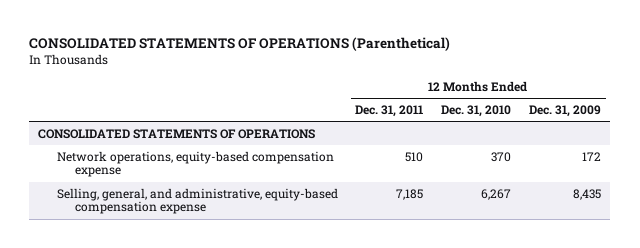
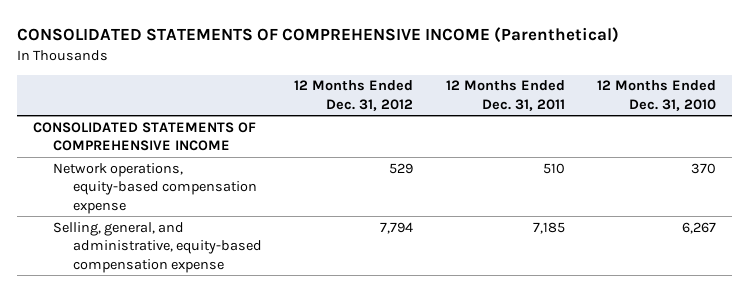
- CONSOLIDATED STATEMENTS OF OPERATIONS (Parenthetical)
+ CONSOLIDATED STATEMENTS OF COMPREHENSIVE INCOME (Parenthetical)
- | 12 Months Ended Dec. 31, 2011 | 12 Months Ended Dec. 31, 2010 | 12 Months Ended Dec. 31, 2009
+ | 12 Months Ended Dec. 31, 2012 | 12 Months Ended Dec. 31, 2011 | 12 Months Ended Dec. 31, 2010
- CONSOLIDATED STATEMENTS OF OPERATIONS
+ CONSOLIDATED STATEMENTS OF COMPREHENSIVE INCOME

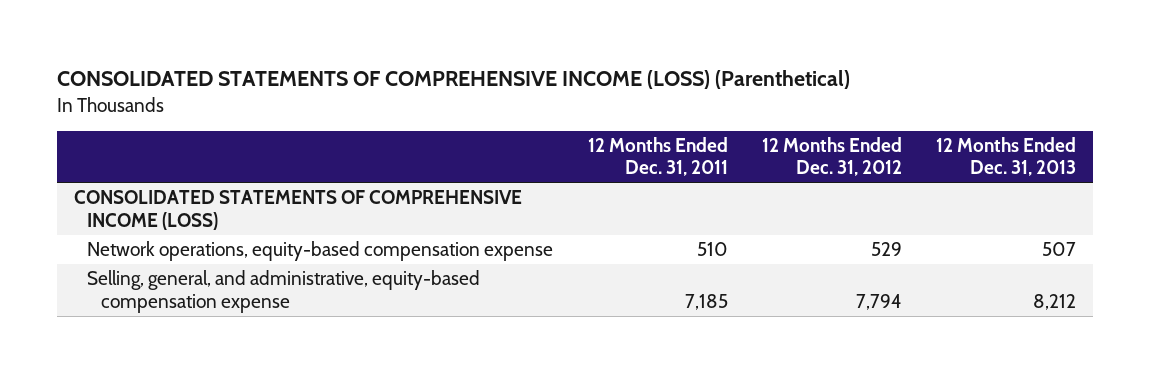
- CONSOLIDATED STATEMENTS OF COMPREHENSIVE INCOME (Parenthetical)
+ CONSOLIDATED STATEMENTS OF COMPREHENSIVE INCOME (LOSS) (Parenthetical)
- | 12 Months Ended Dec. 31, 2012 | 12 Months Ended Dec. 31, 2011 | 12 Months Ended Dec. 31, 2010
+ | 12 Months Ended Dec. 31, 2011 | 12 Months Ended Dec. 31, 2012 | 12 Months Ended Dec. 31, 2013
- CONSOLIDATED STATEMENTS OF COMPREHENSIVE INCOME
+ CONSOLIDATED STATEMENTS OF COMPREHENSIVE INCOME (LOSS)

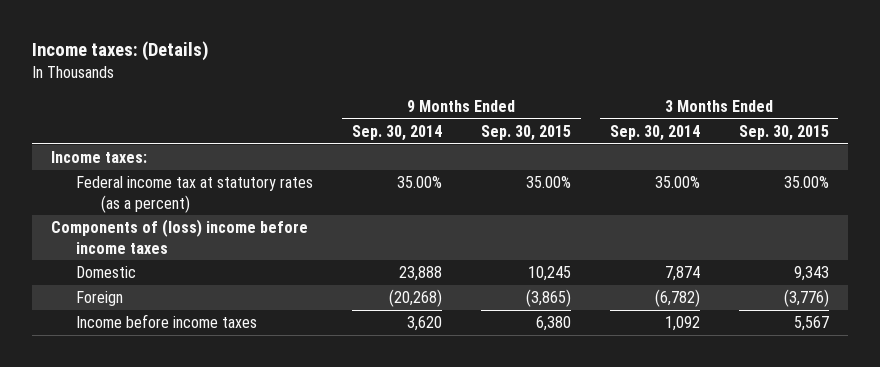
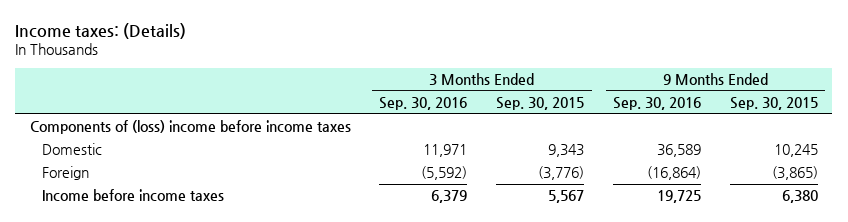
- | 9 Months Ended Sep. 30, 2014 | 9 Months Ended Sep. 30, 2015 | 3 Months Ended Sep. 30, 2014 | 3 Months Ended Sep. 30, 2015
+ | 3 Months Ended Sep. 30, 2016 | 3 Months Ended Sep. 30, 2015 | 9 Months Ended Sep. 30, 2016 | 9 Months Ended Sep. 30, 2015
- Income taxes:
- Federal income tax at statutory rates (as a percent) | 35.00% | 35.00% | 35.00% | 35.00%

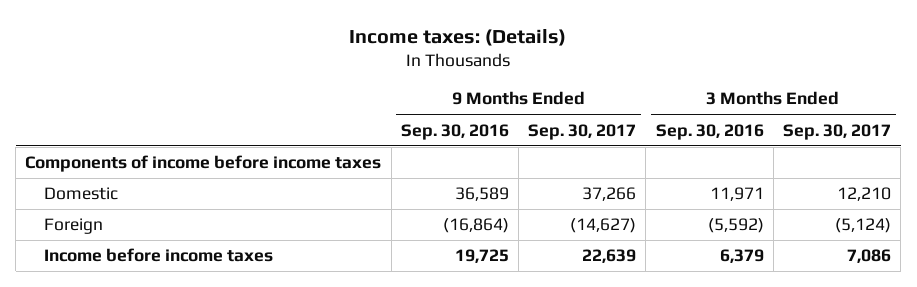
- | 3 Months Ended Sep. 30, 2016 | 3 Months Ended Sep. 30, 2015 | 9 Months Ended Sep. 30, 2016 | 9 Months Ended Sep. 30, 2015
+ | 9 Months Ended Sep. 30, 2016 | 9 Months Ended Sep. 30, 2017 | 3 Months Ended Sep. 30, 2016 | 3 Months Ended Sep. 30, 2017
- Components of (loss) income before income taxes
+ Components of income before income taxes

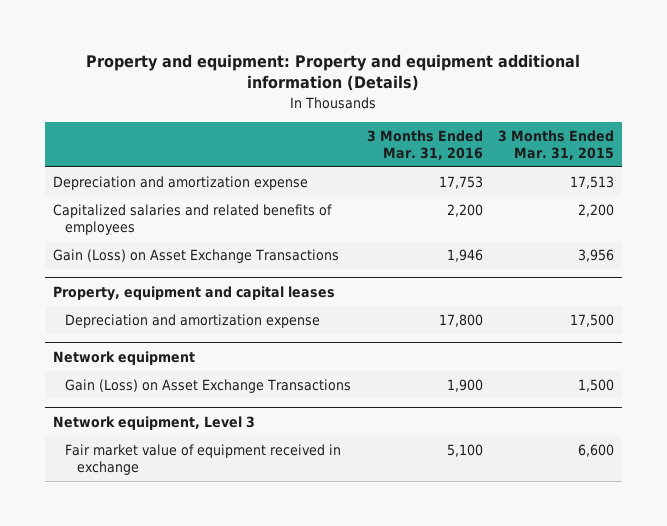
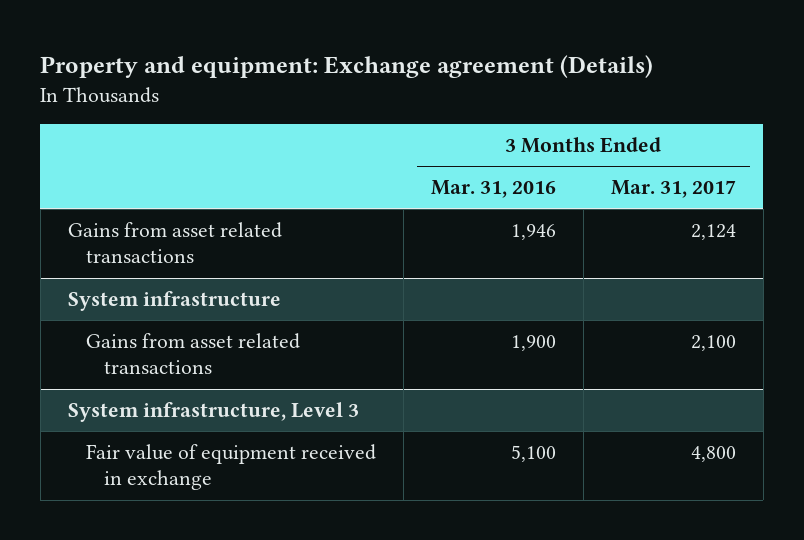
- Property and equipment: Property and equipment additional information (Details)
+ Property and equipment: Exchange agreement (Details)
- | 3 Months Ended Mar. 31, 2016 | 3 Months Ended Mar. 31, 2015
+ | 3 Months Ended Mar. 31, 2016 | 3 Months Ended Mar. 31, 2017
- Depreciation and amortization expense | 17,753 | 17,513
- Capitalized salaries and related benefits of employees | 2,200 | 2,200
- Gain (Loss) on Asset Exchange Transactions | 1,946 | 3,956
- Property, equipment and capital leases
- Depreciation and amortization expense | 17,800 | 17,500
- Network equipment
- Gain (Loss) on Asset Exchange Transactions | 1,900 | 1,500
- Network equipment, Level 3
- Fair market value of equipment received in exchange | 5,100 | 6,600
+ Gains from asset related transactions | 1,946 | 2,124
+ System infrastructure
+ Gains from asset related transactions | 1,900 | 2,100
+ System infrastructure, Level 3
+ Fair value of equipment received in exchange | 5,100 | 4,800

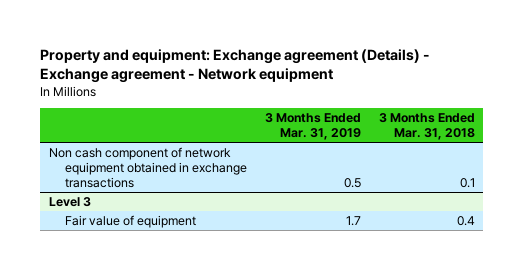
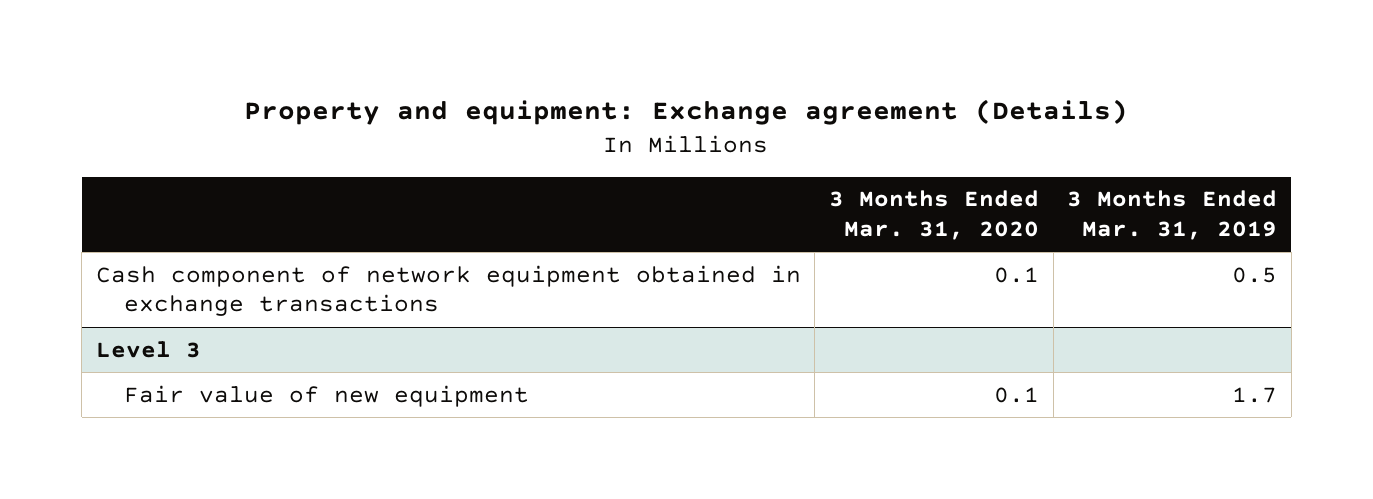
- Property and equipment: Exchange agreement (Details) - Exchange agreement - Network equipment
+ Property and equipment: Exchange agreement (Details)
- | 3 Months Ended Mar. 31, 2019 | 3 Months Ended Mar. 31, 2018
+ | 3 Months Ended Mar. 31, 2020 | 3 Months Ended Mar. 31, 2019
- Non cash component of network equipment obtained in exchange transactions | 0.5 | 0.1
+ Cash component of network equipment obtained in exchange transactions | 0.1 | 0.5
@ Level 3
- Fair value of equipment | 1.7 | 0.4
+ Fair value of new equipment | 0.1 | 1.7

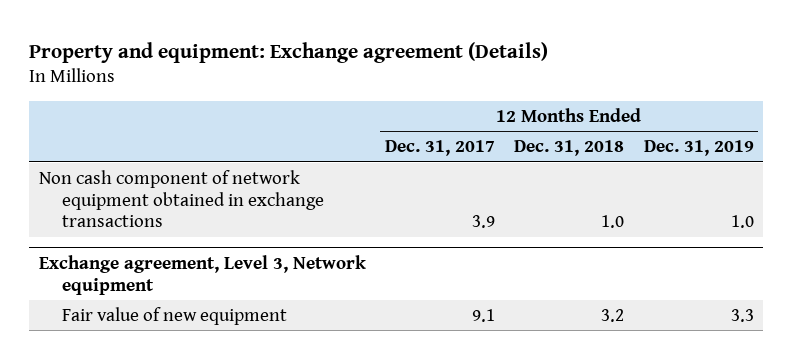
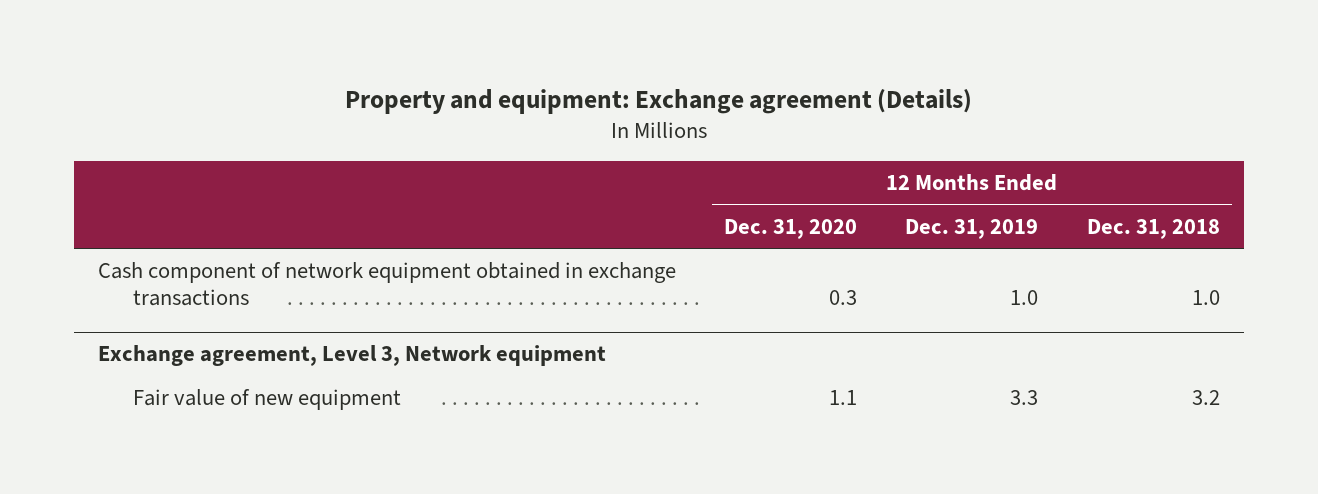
- | 12 Months Ended Dec. 31, 2017 | 12 Months Ended Dec. 31, 2018 | 12 Months Ended Dec. 31, 2019
+ | 12 Months Ended Dec. 31, 2020 | 12 Months Ended Dec. 31, 2019 | 12 Months Ended Dec. 31, 2018
- Non cash component of network equipment obtained in exchange transactions | 3.9 | 1.0 | 1.0
+ Cash component of network equipment obtained in exchange transactions | 0.3 | 1.0 | 1.0

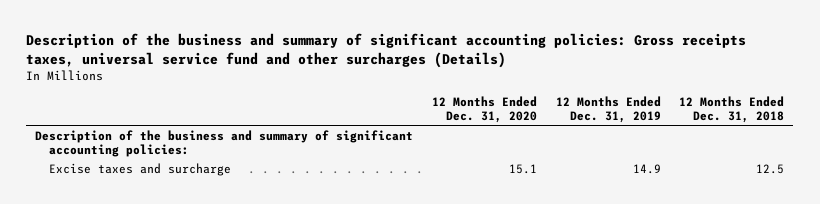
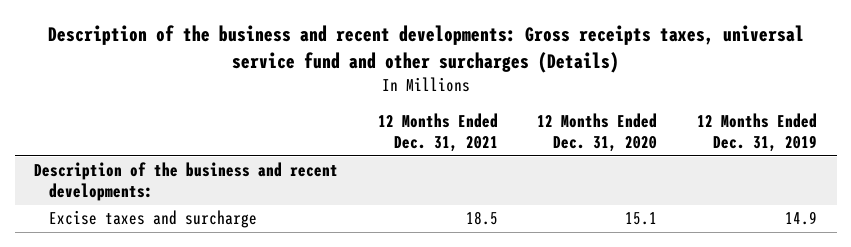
- Description of the business and summary of significant accounting policies: Gross receipts taxes, universal service fund and other surcharges (Details)
+ Description of the business and recent developments: Gross receipts taxes, universal service fund and other surcharges (Details)
- | 12 Months Ended Dec. 31, 2020 | 12 Months Ended Dec. 31, 2019 | 12 Months Ended Dec. 31, 2018
+ | 12 Months Ended Dec. 31, 2021 | 12 Months Ended Dec. 31, 2020 | 12 Months Ended Dec. 31, 2019
- Description of the business and summary of significant accounting policies:
+ Description of the business and recent developments:

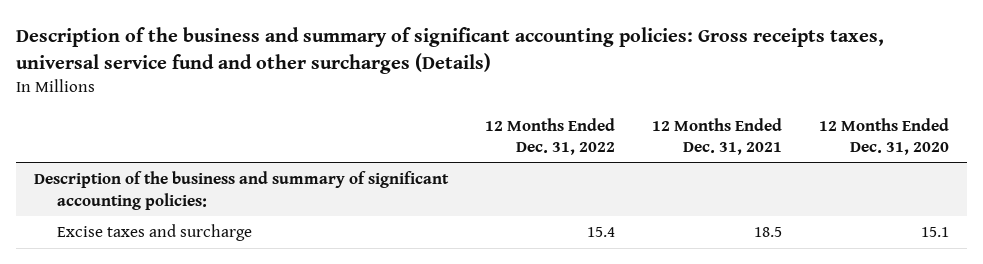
- Description of the business and recent developments: Gross receipts taxes, universal service fund and other surcharges (Details)
+ Description of the business and summary of significant accounting policies: Gross receipts taxes, universal service fund and other surcharges (Details)
- | 12 Months Ended Dec. 31, 2021 | 12 Months Ended Dec. 31, 2020 | 12 Months Ended Dec. 31, 2019
+ | 12 Months Ended Dec. 31, 2022 | 12 Months Ended Dec. 31, 2021 | 12 Months Ended Dec. 31, 2020
- Description of the business and recent developments:
+ Description of the business and summary of significant accounting policies:

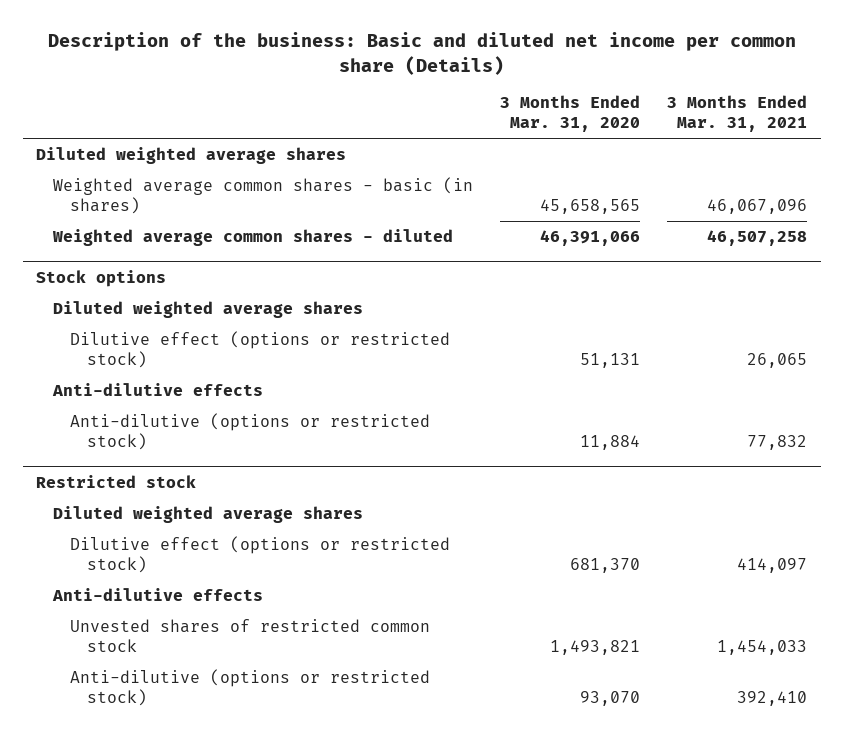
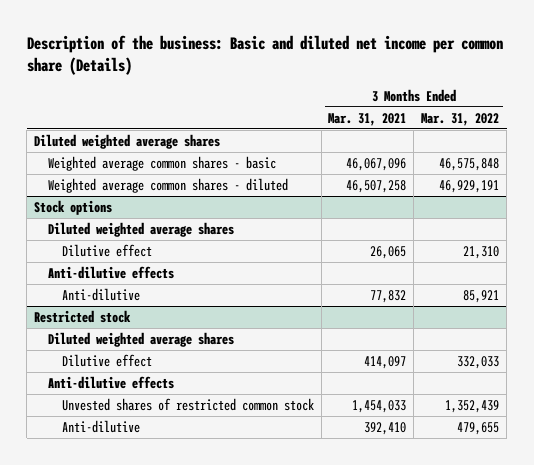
- | 3 Months Ended Mar. 31, 2020 | 3 Months Ended Mar. 31, 2021
+ | 3 Months Ended Mar. 31, 2021 | 3 Months Ended Mar. 31, 2022
- Weighted average common shares - basic (in shares) | 45,658,565 | 46,067,096
+ Weighted average common shares - basic | 46,067,096 | 46,575,848
@ Stock options
- Dilutive effect (options or restricted stock) | 51,131 | 26,065
+ Dilutive effect | 26,065 | 21,310
- Anti-dilutive (options or restricted stock) | 11,884 | 77,832
+ Anti-dilutive | 77,832 | 85,921
@ Restricted stock
- Dilutive effect (options or restricted stock) | 681,370 | 414,097
+ Dilutive effect | 414,097 | 332,033
- Anti-dilutive (options or restricted stock) | 93,070 | 392,410
+ Anti-dilutive | 392,410 | 479,655

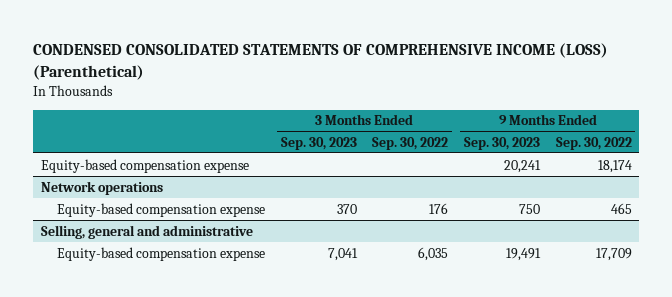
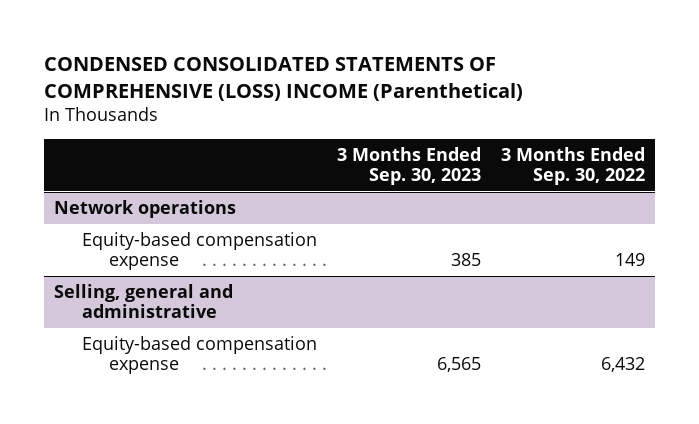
- CONDENSED CONSOLIDATED STATEMENTS OF COMPREHENSIVE INCOME (LOSS) (Parenthetical)
+ CONDENSED CONSOLIDATED STATEMENTS OF COMPREHENSIVE (LOSS) INCOME (Parenthetical)
- | 3 Months Ended Sep. 30, 2023 | 3 Months Ended Sep. 30, 2022 | 9 Months Ended Sep. 30, 2023 | 9 Months Ended Sep. 30, 2022
+ | 3 Months Ended Sep. 30, 2023 | 3 Months Ended Sep. 30, 2022
- Equity-based compensation expense | | | 20,241 | 18,174
@ Network operations
- Equity-based compensation expense | 370 | 176 | 750 | 465
+ Equity-based compensation expense | 385 | 149
@ Selling, general and administrative
- Equity-based compensation expense | 7,041 | 6,035 | 19,491 | 17,709
+ Equity-based compensation expense | 6,565 | 6,432

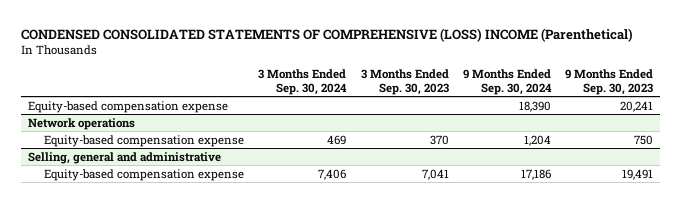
- | 3 Months Ended Sep. 30, 2023 | 3 Months Ended Sep. 30, 2022
+ | 3 Months Ended Sep. 30, 2024 | 3 Months Ended Sep. 30, 2023 | 9 Months Ended Sep. 30, 2024 | 9 Months Ended Sep. 30, 2023
+ Equity-based compensation expense | | | 18,390 | 20,241
@ Network operations
- Equity-based compensation expense | 385 | 149
+ Equity-based compensation expense | 469 | 370 | 1,204 | 750
@ Selling, general and administrative
- Equity-based compensation expense | 6,565 | 6,432
+ Equity-based compensation expense | 7,406 | 7,041 | 17,186 | 19,491

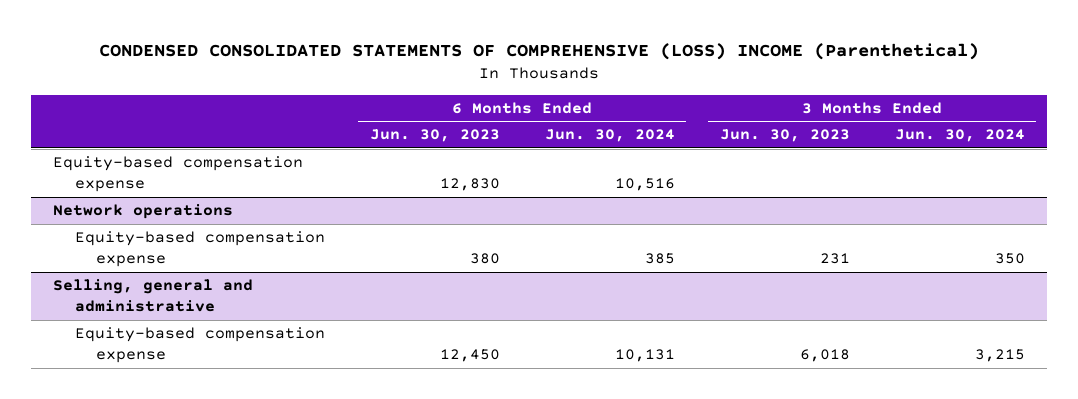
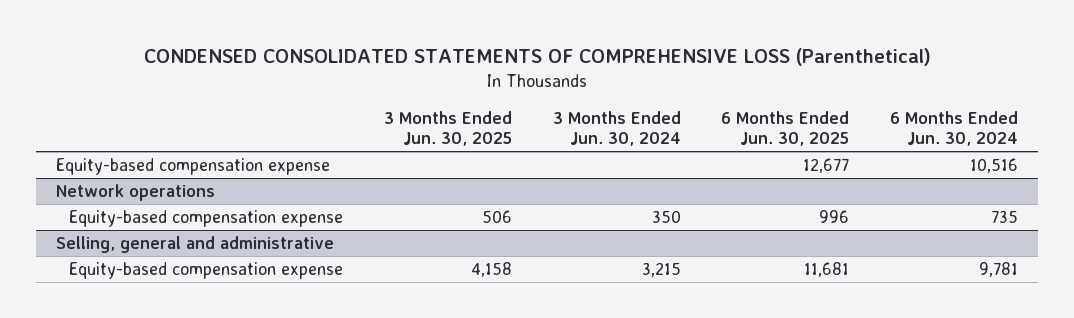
- CONDENSED CONSOLIDATED STATEMENTS OF COMPREHENSIVE (LOSS) INCOME (Parenthetical)
+ CONDENSED CONSOLIDATED STATEMENTS OF COMPREHENSIVE LOSS (Parenthetical)
- | 6 Months Ended Jun. 30, 2023 | 6 Months Ended Jun. 30, 2024 | 3 Months Ended Jun. 30, 2023 | 3 Months Ended Jun. 30, 2024
+ | 3 Months Ended Jun. 30, 2025 | 3 Months Ended Jun. 30, 2024 | 6 Months Ended Jun. 30, 2025 | 6 Months Ended Jun. 30, 2024
@ Network operations
- Equity-based compensation expense | 380 | 385 | 231 | 350
+ Equity-based compensation expense | 506 | 350 | 996 | 735
@ Selling, general and administrative
- Equity-based compensation expense | 12,450 | 10,131 | 6,018 | 3,215
+ Equity-based compensation expense | 4,158 | 3,215 | 11,681 | 9,781

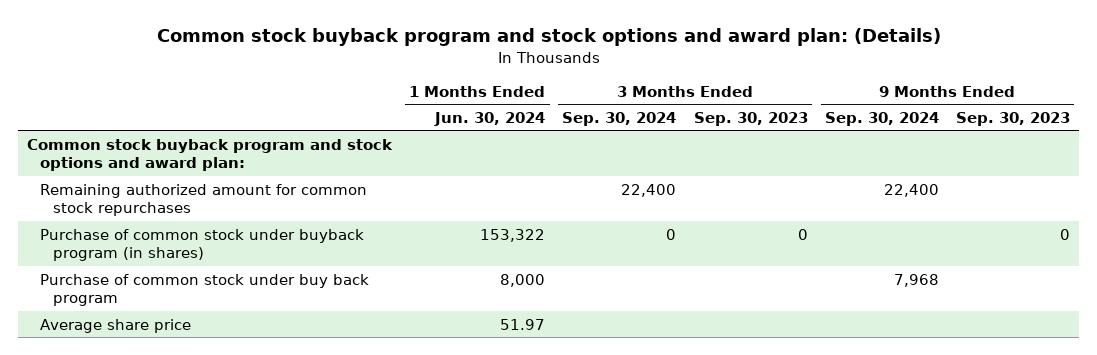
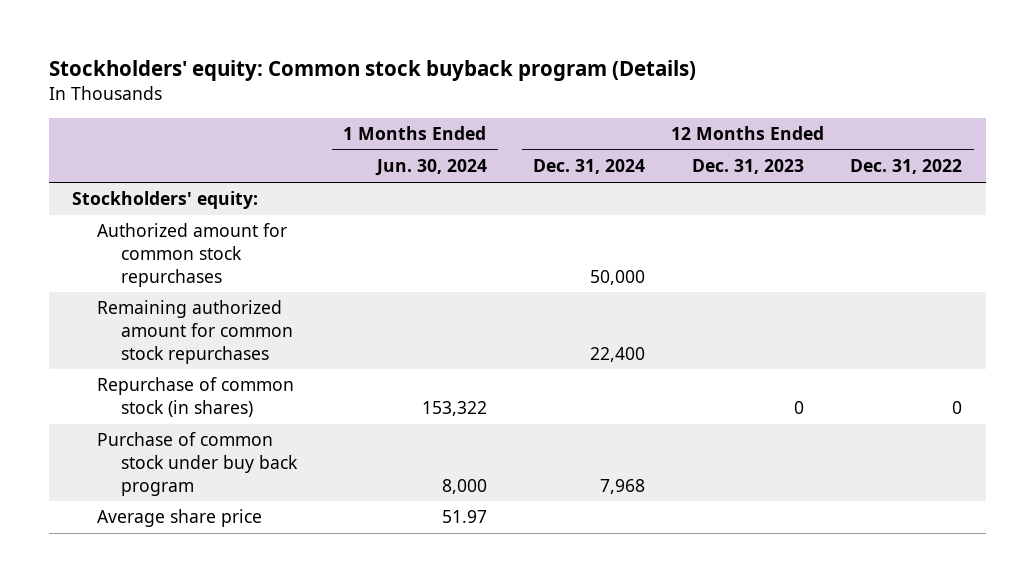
- Common stock buyback program and stock options and award plan: (Details)
+ Stockholders' equity: Common stock buyback program (Details)
- | 1 Months Ended Jun. 30, 2024 | 3 Months Ended Sep. 30, 2024 | 3 Months Ended Sep. 30, 2023 | 9 Months Ended Sep. 30, 2024 | 9 Months Ended Sep. 30, 2023
+ | 1 Months Ended Jun. 30, 2024 | 12 Months Ended Dec. 31, 2024 | 12 Months Ended Dec. 31, 2023 | 12 Months Ended Dec. 31, 2022
- Common stock buyback program and stock options and award plan:
+ Stockholders' equity:
+ Authorized amount for common stock repurchases | | 50,000 | |
- Purchase of common stock under buyback program (in shares) | 153,322 | 0 | 0 | | 0
+ Repurchase of common stock (in shares) | 153,322 | | 0 | 0

